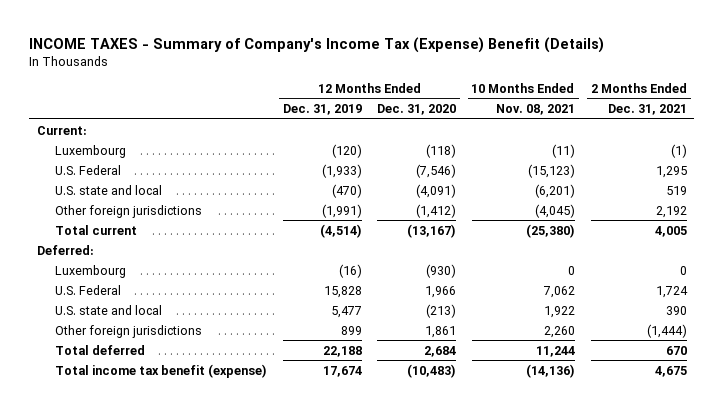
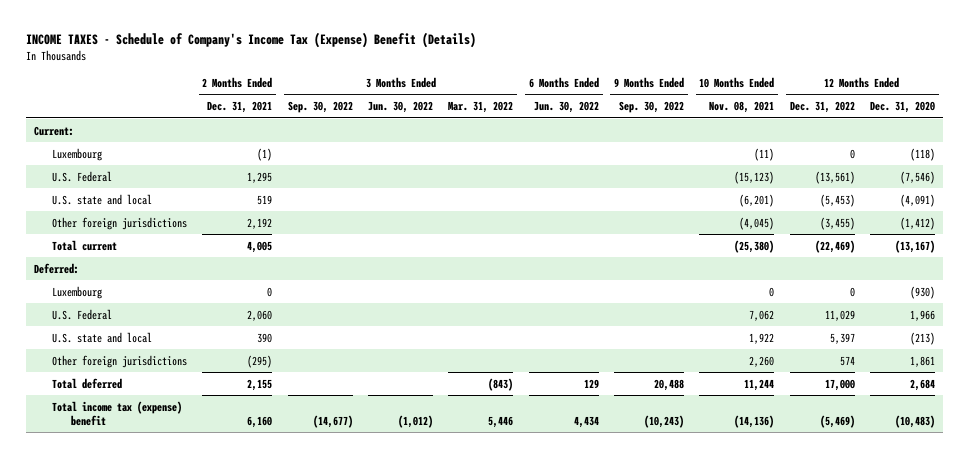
- INCOME TAXES - Summary of Company's Income Tax (Expense) Benefit (Details)
+ INCOME TAXES - Schedule of Company's Income Tax (Expense) Benefit (Details)
- | 12 Months Ended Dec. 31, 2019 | 12 Months Ended Dec. 31, 2020 | 10 Months Ended Nov. 08, 2021 | 2 Months Ended Dec. 31, 2021
+ | 2 Months Ended Dec. 31, 2021 | 3 Months Ended Sep. 30, 2022 | 3 Months Ended Jun. 30, 2022 | 3 Months Ended Mar. 31, 2022 | 6 Months Ended Jun. 30, 2022 | 9 Months Ended Sep. 30, 2022 | 10 Months Ended Nov. 08, 2021 | 12 Months Ended Dec. 31, 2022 | 12 Months Ended Dec. 31, 2020
- U.S. Federal | 15,828 | 1,966 | 7,062 | 1,724
+ U.S. Federal | 2,060 | | | | | | 7,062 | 11,029 | 1,966
- Other foreign jurisdictions | 899 | 1,861 | 2,260 | (1,444)
- Total deferred | 22,188 | 2,684 | 11,244 | 670
- Total income tax benefit (expense) | 17,674 | (10,483) | (14,136) | 4,675
+ Other foreign jurisdictions | (295) | | | | | | 2,260 | 574 | 1,861
+ Total deferred | 2,155 | | | (843) | 129 | 20,488 | 11,244 | 17,000 | 2,684
+ Total income tax (expense) benefit | 6,160 | (14,677) | (1,012) | 5,446 | 4,434 | (10,243) | (14,136) | (5,469) | (10,483)

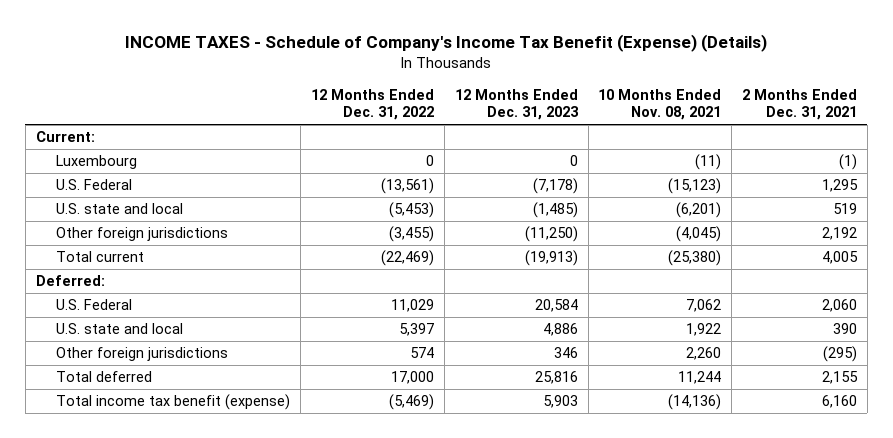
- INCOME TAXES - Schedule of Company's Income Tax (Expense) Benefit (Details)
+ INCOME TAXES - Schedule of Company's Income Tax Benefit (Expense) (Details)
- | 2 Months Ended Dec. 31, 2021 | 3 Months Ended Sep. 30, 2022 | 3 Months Ended Jun. 30, 2022 | 3 Months Ended Mar. 31, 2022 | 6 Months Ended Jun. 30, 2022 | 9 Months Ended Sep. 30, 2022 | 10 Months Ended Nov. 08, 2021 | 12 Months Ended Dec. 31, 2022 | 12 Months Ended Dec. 31, 2020
+ | 12 Months Ended Dec. 31, 2022 | 12 Months Ended Dec. 31, 2023 | 10 Months Ended Nov. 08, 2021 | 2 Months Ended Dec. 31, 2021
- Luxembourg | 0 | | | | | | 0 | 0 | (930)
- Total income tax (expense) benefit | 6,160 | (14,677) | (1,012) | 5,446 | 4,434 | (10,243) | (14,136) | (5,469) | (10,483)
+ Total income tax benefit (expense) | (5,469) | 5,903 | (14,136) | 6,160

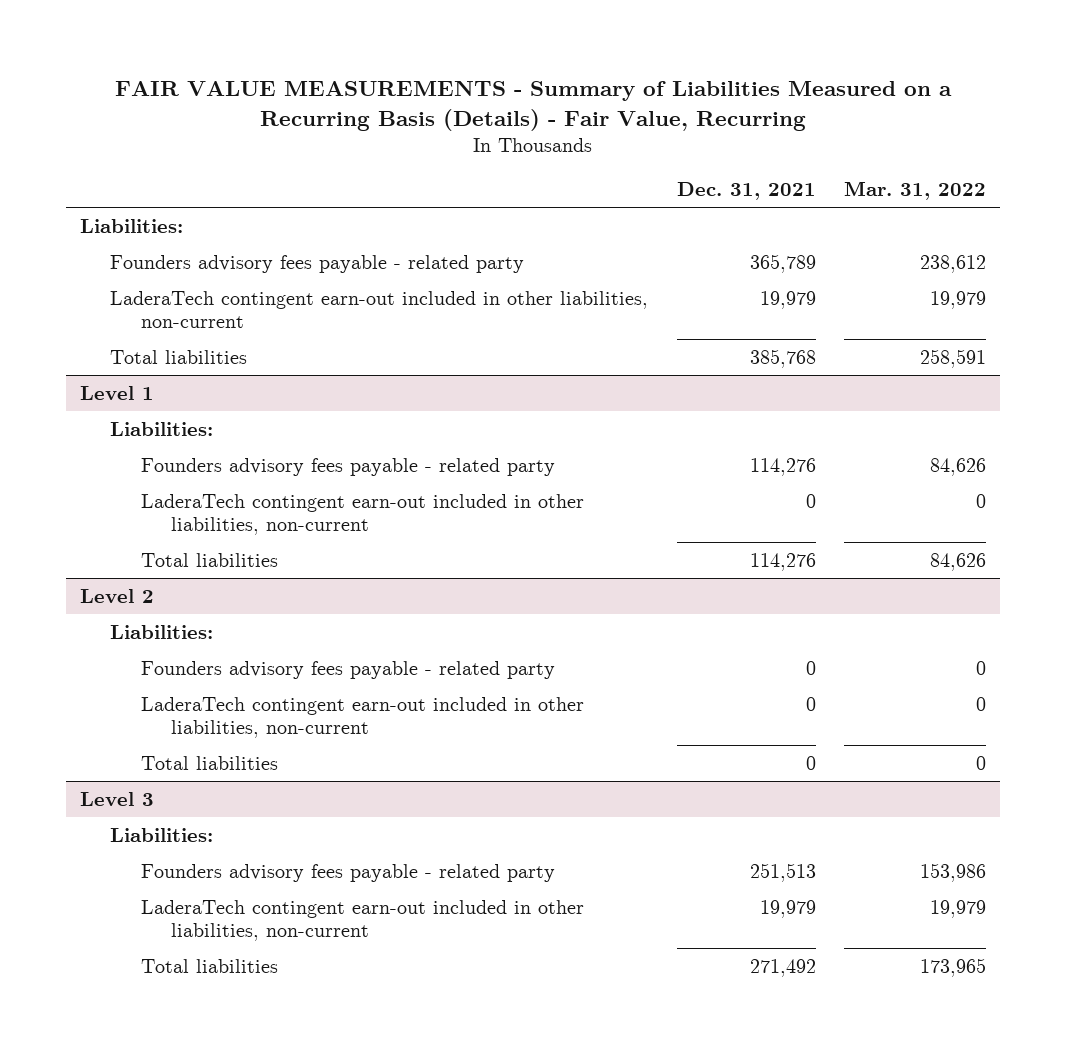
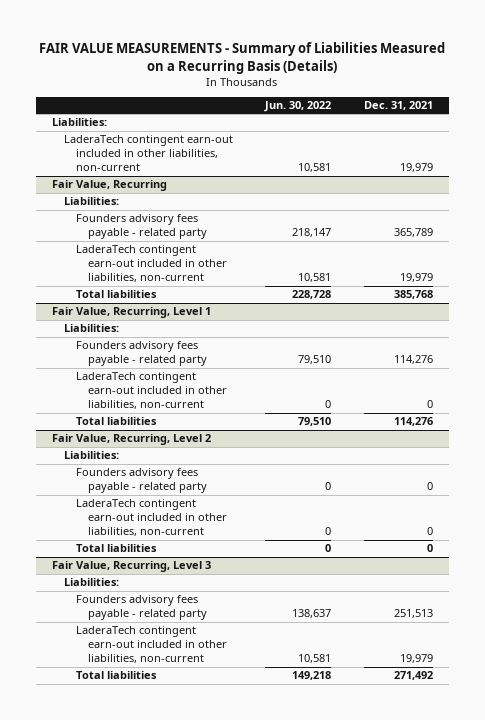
- FAIR VALUE MEASUREMENTS - Summary of Liabilities Measured on a Recurring Basis (Details) - Fair Value, Recurring
+ FAIR VALUE MEASUREMENTS - Summary of Liabilities Measured on a Recurring Basis (Details)
- | Dec. 31, 2021 | Mar. 31, 2022
+ | Jun. 30, 2022 | Dec. 31, 2021
+ LaderaTech contingent earn-out included in other liabilities, non-current | 10,581 | 19,979
+ Fair Value, Recurring
+ Liabilities:
- Level 1
+ Fair Value, Recurring, Level 1
- Level 2
+ Fair Value, Recurring, Level 2
- Level 3
+ Fair Value, Recurring, Level 3

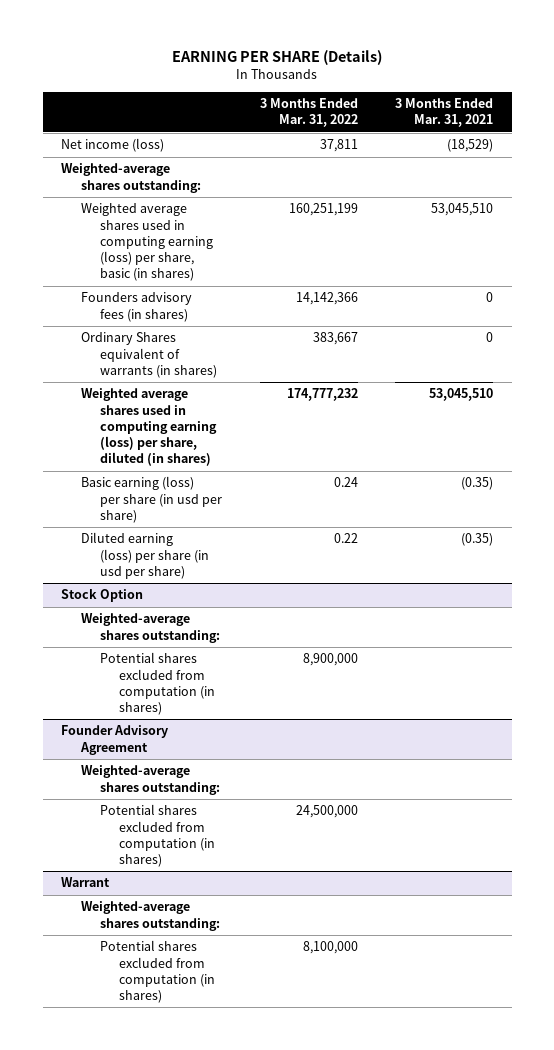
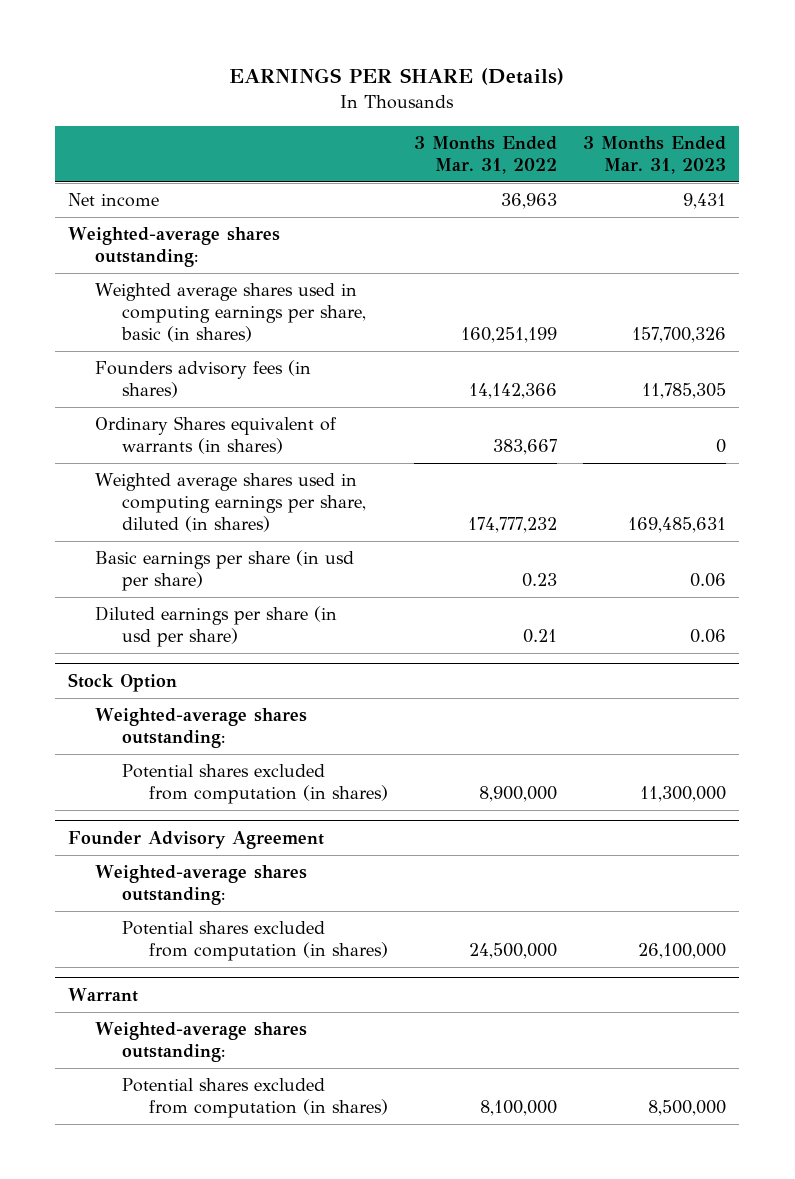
- EARNING PER SHARE (Details)
+ EARNINGS PER SHARE (Details)
- | 3 Months Ended Mar. 31, 2022 | 3 Months Ended Mar. 31, 2021
+ | 3 Months Ended Mar. 31, 2022 | 3 Months Ended Mar. 31, 2023
- Net income (loss) | 37,811 | (18,529)
+ Net income | 36,963 | 9,431
- Weighted average shares used in computing earning (loss) per share, basic (in shares) | 160,251,199 | 53,045,510
+ Weighted average shares used in computing earnings per share, basic (in shares) | 160,251,199 | 157,700,326
- Weighted average shares used in computing earning (loss) per share, diluted (in shares) | 174,777,232 | 53,045,510
- Basic earning (loss) per share (in usd per share) | 0.24 | (0.35)
- Diluted earning (loss) per share (in usd per share) | 0.22 | (0.35)
+ Weighted average shares used in computing earnings per share, diluted (in shares) | 174,777,232 | 169,485,631
+ Basic earnings per share (in usd per share) | 0.23 | 0.06
+ Diluted earnings per share (in usd per share) | 0.21 | 0.06

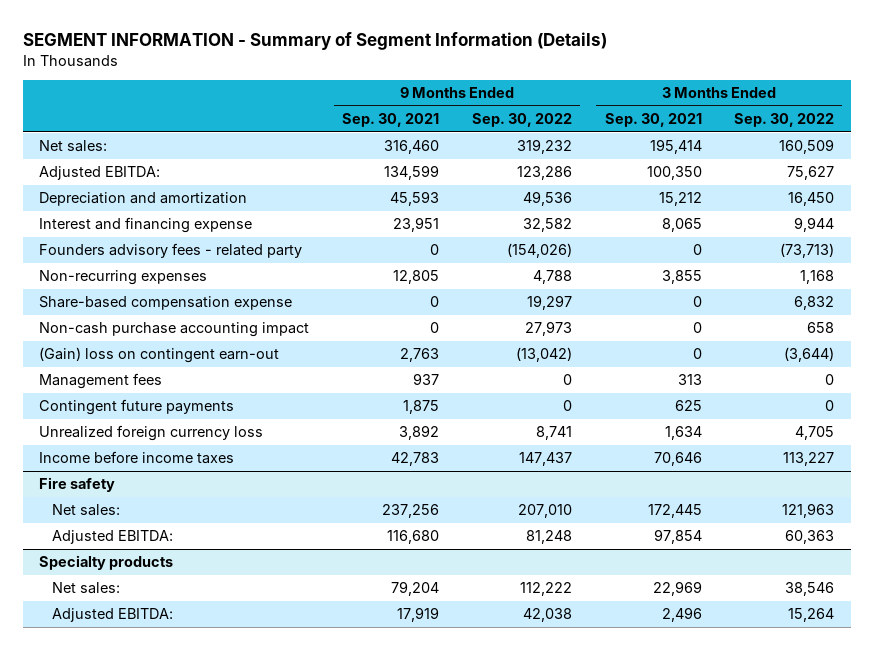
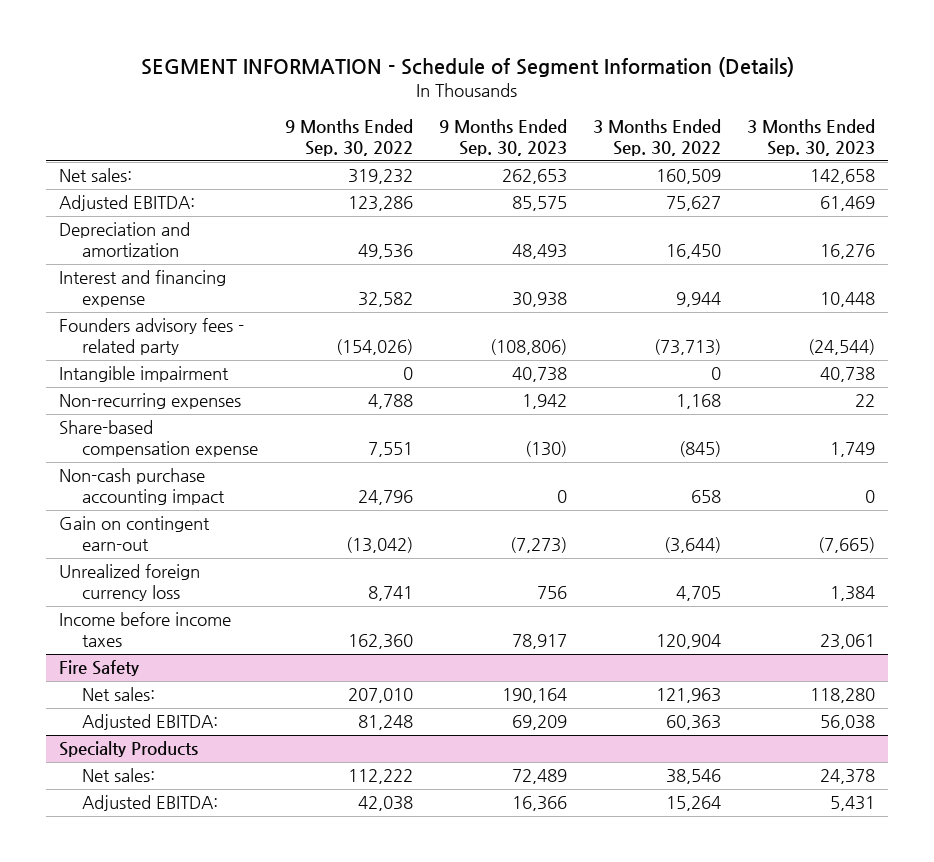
- SEGMENT INFORMATION - Summary of Segment Information (Details)
+ SEGMENT INFORMATION - Schedule of Segment Information (Details)
- | 9 Months Ended Sep. 30, 2021 | 9 Months Ended Sep. 30, 2022 | 3 Months Ended Sep. 30, 2021 | 3 Months Ended Sep. 30, 2022
+ | 9 Months Ended Sep. 30, 2022 | 9 Months Ended Sep. 30, 2023 | 3 Months Ended Sep. 30, 2022 | 3 Months Ended Sep. 30, 2023
+ Intangible impairment | 0 | 40,738 | 0 | 40,738
- Share-based compensation expense | 0 | 19,297 | 0 | 6,832
- Non-cash purchase accounting impact | 0 | 27,973 | 0 | 658
- (Gain) loss on contingent earn-out | 2,763 | (13,042) | 0 | (3,644)
- Management fees | 937 | 0 | 313 | 0
- Contingent future payments | 1,875 | 0 | 625 | 0
+ Share-based compensation expense | 7,551 | (130) | (845) | 1,749
+ Non-cash purchase accounting impact | 24,796 | 0 | 658 | 0
+ Gain on contingent earn-out | (13,042) | (7,273) | (3,644) | (7,665)
- Income before income taxes | 42,783 | 147,437 | 70,646 | 113,227
- Fire safety
+ Income before income taxes | 162,360 | 78,917 | 120,904 | 23,061
+ Fire Safety
- Specialty products
+ Specialty Products

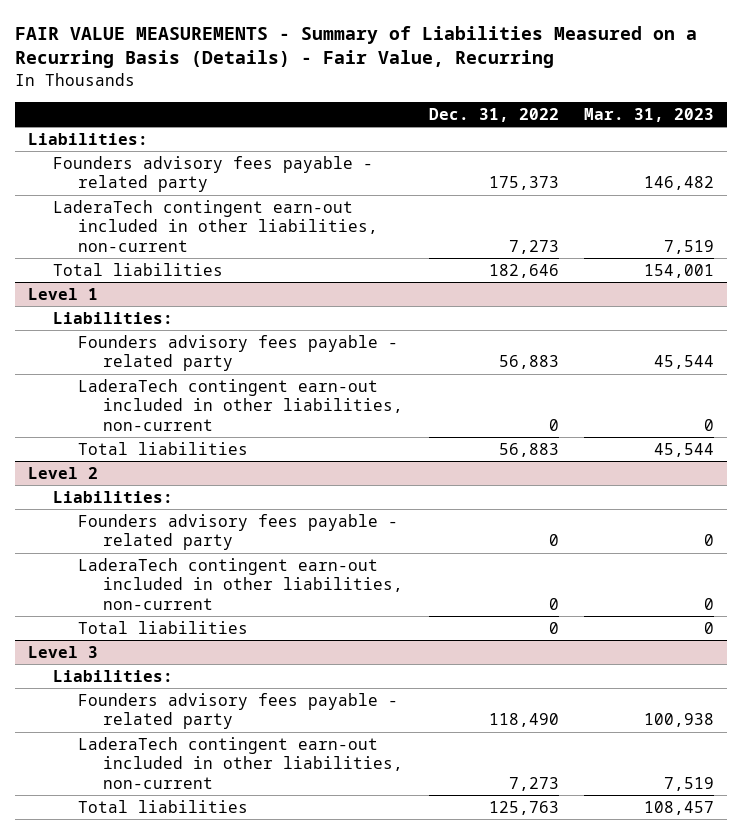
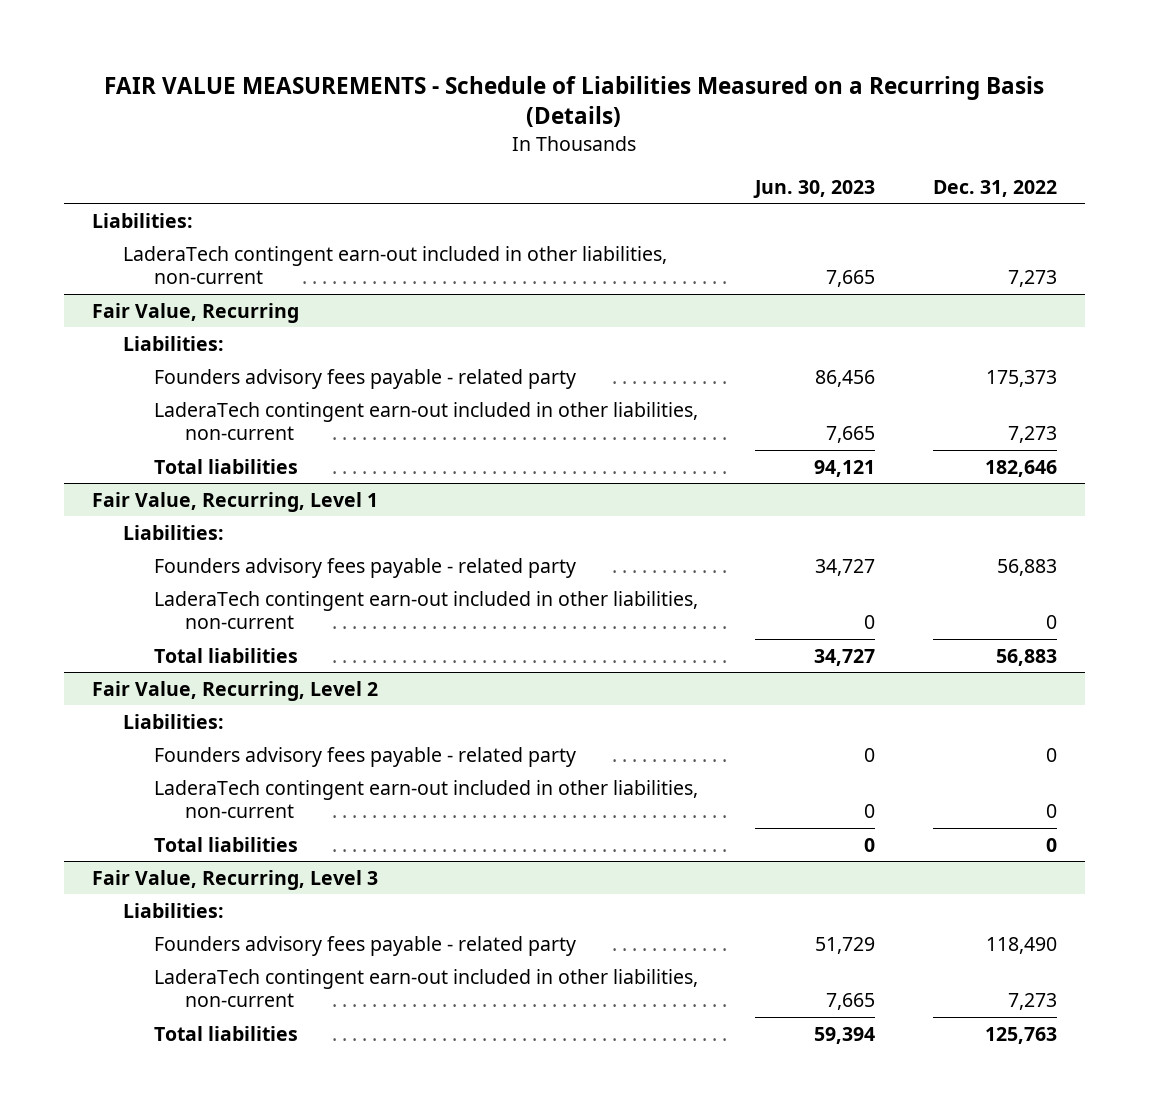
- FAIR VALUE MEASUREMENTS - Summary of Liabilities Measured on a Recurring Basis (Details) - Fair Value, Recurring
+ FAIR VALUE MEASUREMENTS - Schedule of Liabilities Measured on a Recurring Basis (Details)
- | Dec. 31, 2022 | Mar. 31, 2023
+ | Jun. 30, 2023 | Dec. 31, 2022
+ LaderaTech contingent earn-out included in other liabilities, non-current | 7,665 | 7,273
+ Fair Value, Recurring
+ Liabilities:
- Level 1
+ Fair Value, Recurring, Level 1
- Level 2
+ Fair Value, Recurring, Level 2
- Level 3
+ Fair Value, Recurring, Level 3

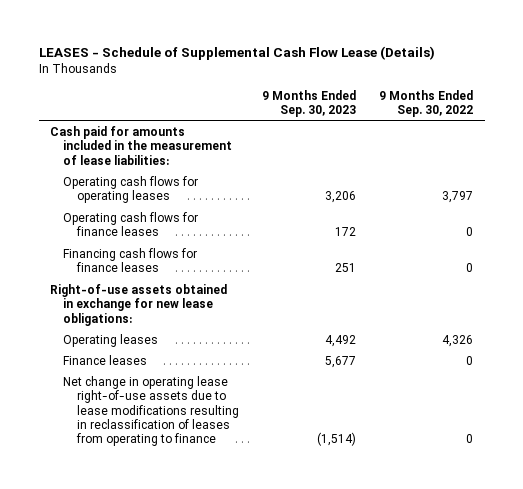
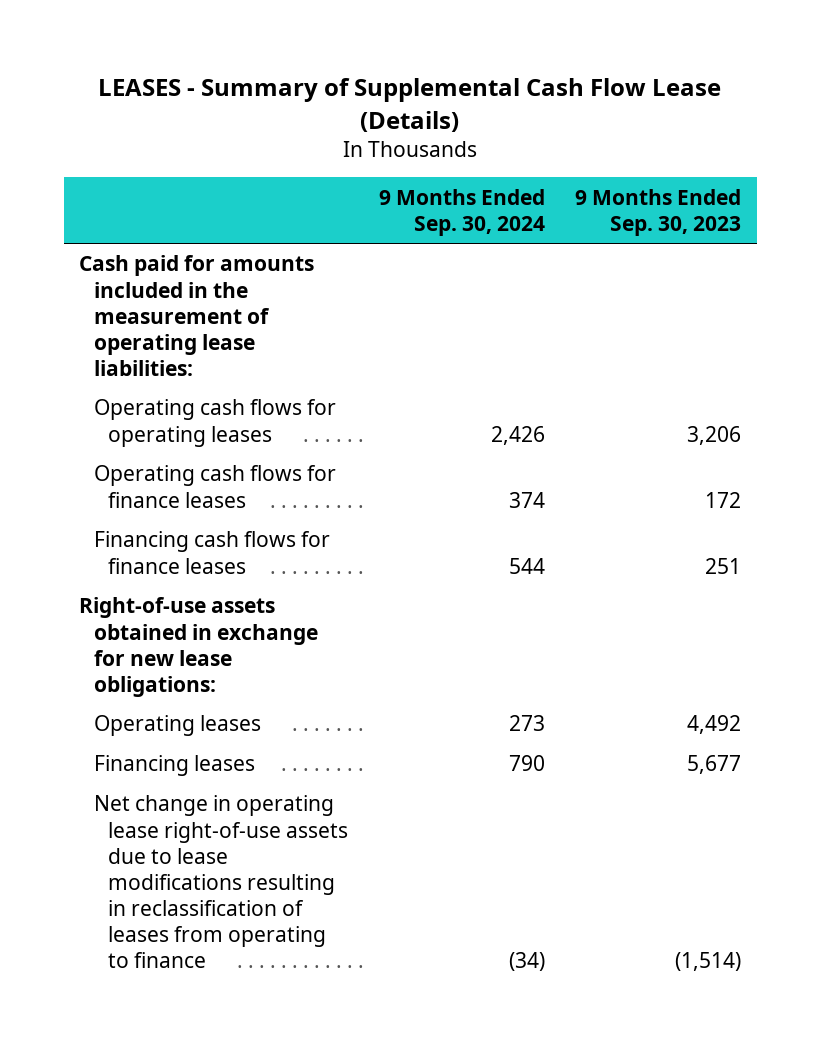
- LEASES - Schedule of Supplemental Cash Flow Lease (Details)
+ LEASES - Summary of Supplemental Cash Flow Lease (Details)
- | 9 Months Ended Sep. 30, 2023 | 9 Months Ended Sep. 30, 2022
+ | 9 Months Ended Sep. 30, 2024 | 9 Months Ended Sep. 30, 2023
- Cash paid for amounts included in the measurement of lease liabilities:
+ Cash paid for amounts included in the measurement of operating lease liabilities:
- Finance leases | 5,677 | 0
+ Financing leases | 790 | 5,677

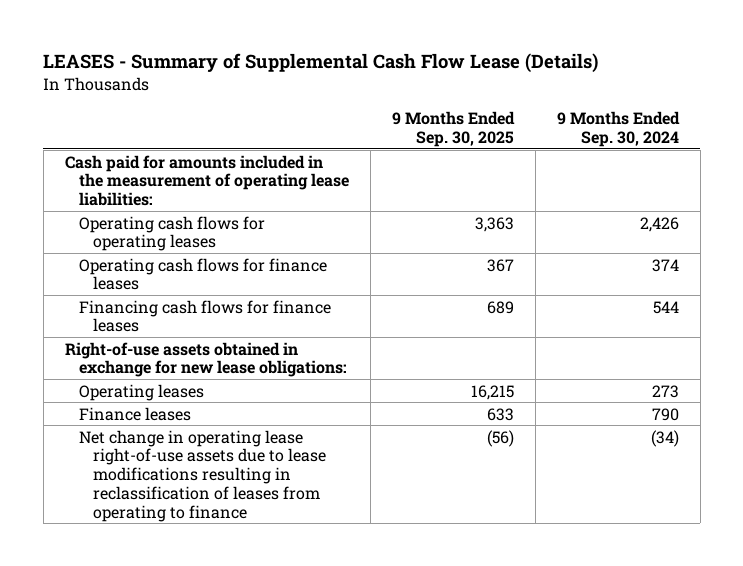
- | 9 Months Ended Sep. 30, 2024 | 9 Months Ended Sep. 30, 2023
+ | 9 Months Ended Sep. 30, 2025 | 9 Months Ended Sep. 30, 2024
- Financing leases | 790 | 5,677
+ Finance leases | 633 | 790

